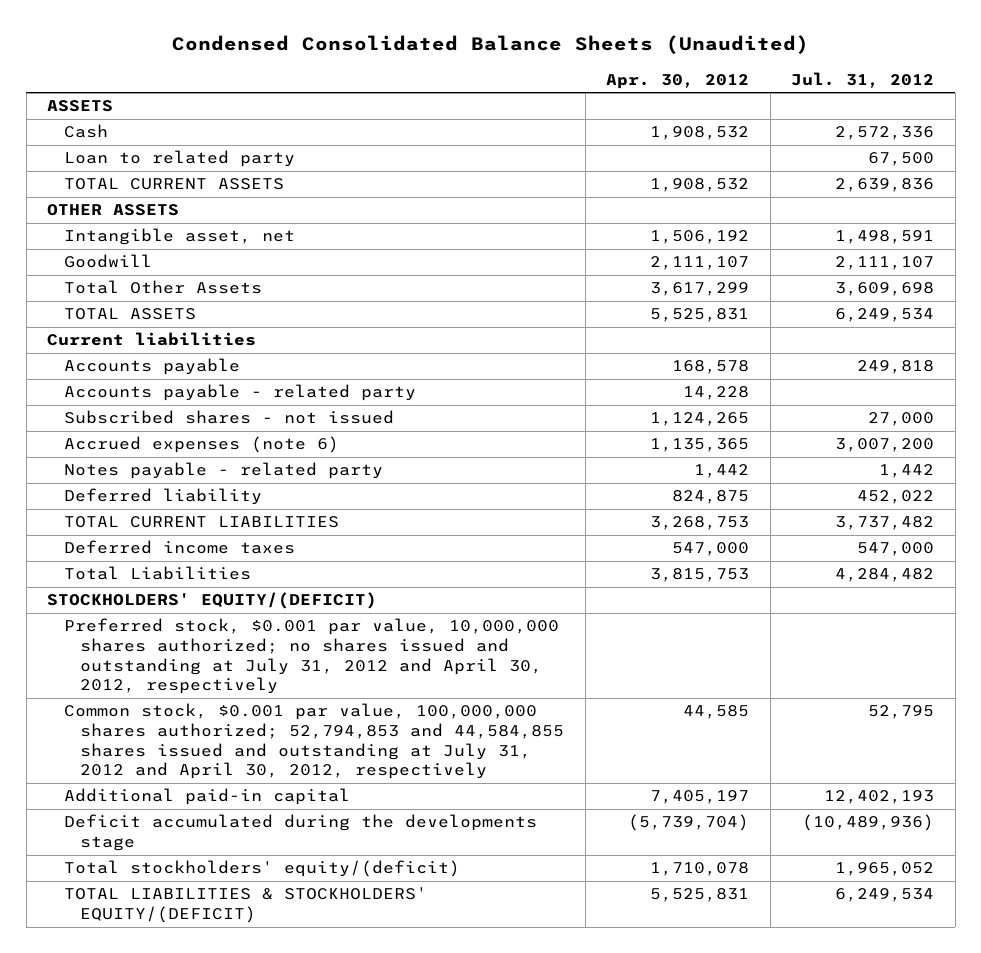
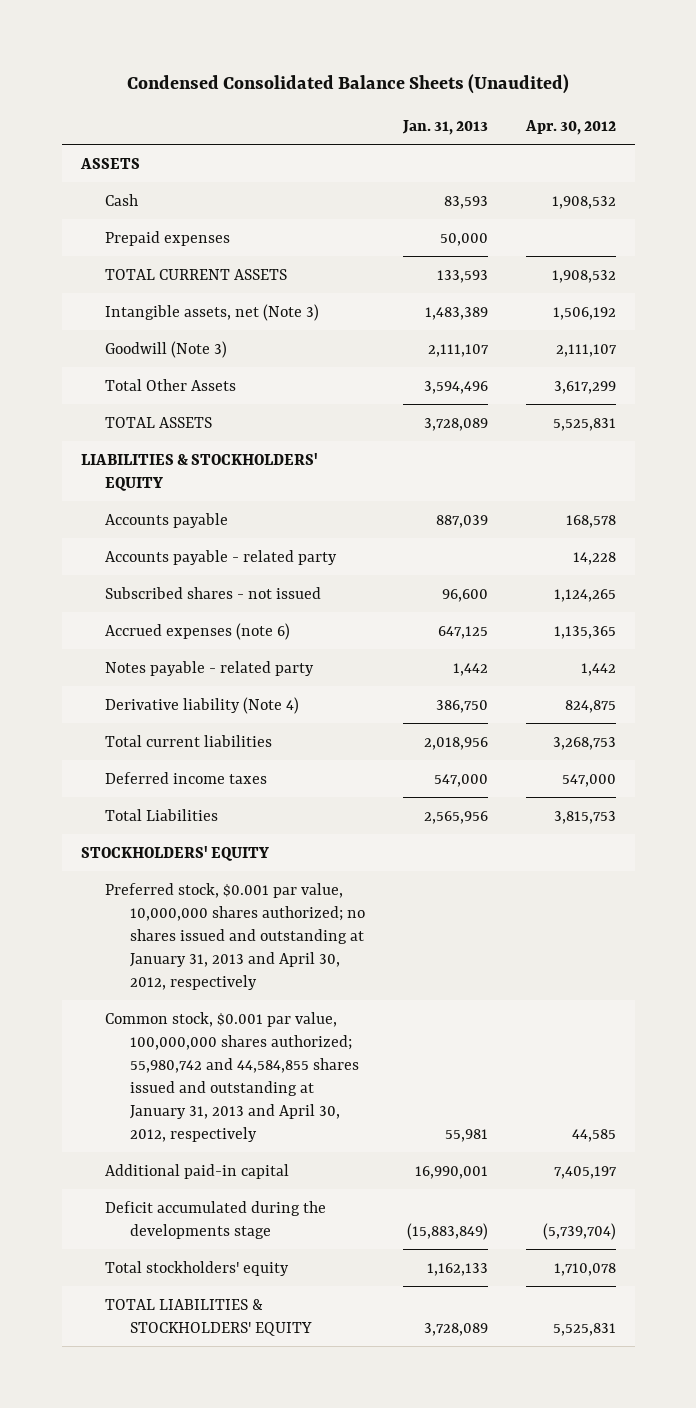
- | Apr. 30, 2012 | Jul. 31, 2012
+ | Jan. 31, 2013 | Apr. 30, 2012
- Loan to related party | | 67,500
+ Prepaid expenses | 50,000 |
- OTHER ASSETS
- Intangible asset, net | 1,506,192 | 1,498,591
- Goodwill | 2,111,107 | 2,111,107
+ Intangible assets, net (Note 3) | 1,483,389 | 1,506,192
+ Goodwill (Note 3) | 2,111,107 | 2,111,107
- Current liabilities
+ LIABILITIES & STOCKHOLDERS' EQUITY
- Deferred liability | 824,875 | 452,022
- TOTAL CURRENT LIABILITIES | 3,268,753 | 3,737,482
+ Derivative liability (Note 4) | 386,750 | 824,875
+ Total current liabilities | 2,018,956 | 3,268,753
- STOCKHOLDERS' EQUITY/(DEFICIT)
- Preferred stock, $0.001 par value, 10,000,000 shares authorized; no shares issued and outstanding at July 31, 2012 and April 30, 2012, respectively
- Common stock, $0.001 par value, 100,000,000 shares authorized; 52,794,853 and 44,584,855 shares issued and outstanding at July 31, 2012 and April 30, 2012, respectively | 44,585 | 52,795
+ STOCKHOLDERS' EQUITY
+ Preferred stock, $0.001 par value, 10,000,000 shares authorized; no shares issued and outstanding at January 31, 2013 and April 30, 2012, respectively
+ Common stock, $0.001 par value, 100,000,000 shares authorized; 55,980,742 and 44,584,855 shares issued and outstanding at January 31, 2013 and April 30, 2012, respectively | 55,981 | 44,585
- Total stockholders' equity/(deficit) | 1,710,078 | 1,965,052
- TOTAL LIABILITIES & STOCKHOLDERS' EQUITY/(DEFICIT) | 5,525,831 | 6,249,534
+ Total stockholders' equity | 1,162,133 | 1,710,078
+ TOTAL LIABILITIES & STOCKHOLDERS' EQUITY | 3,728,089 | 5,525,831

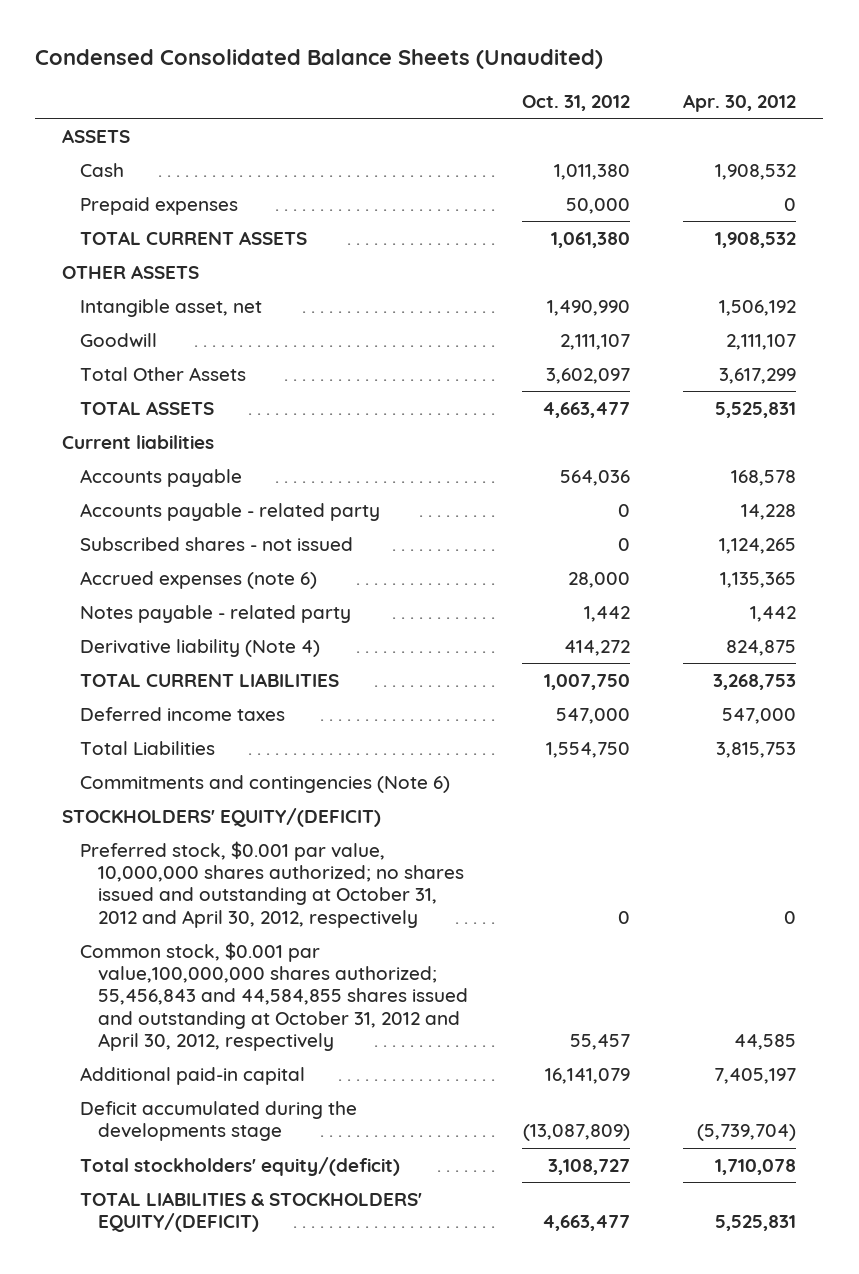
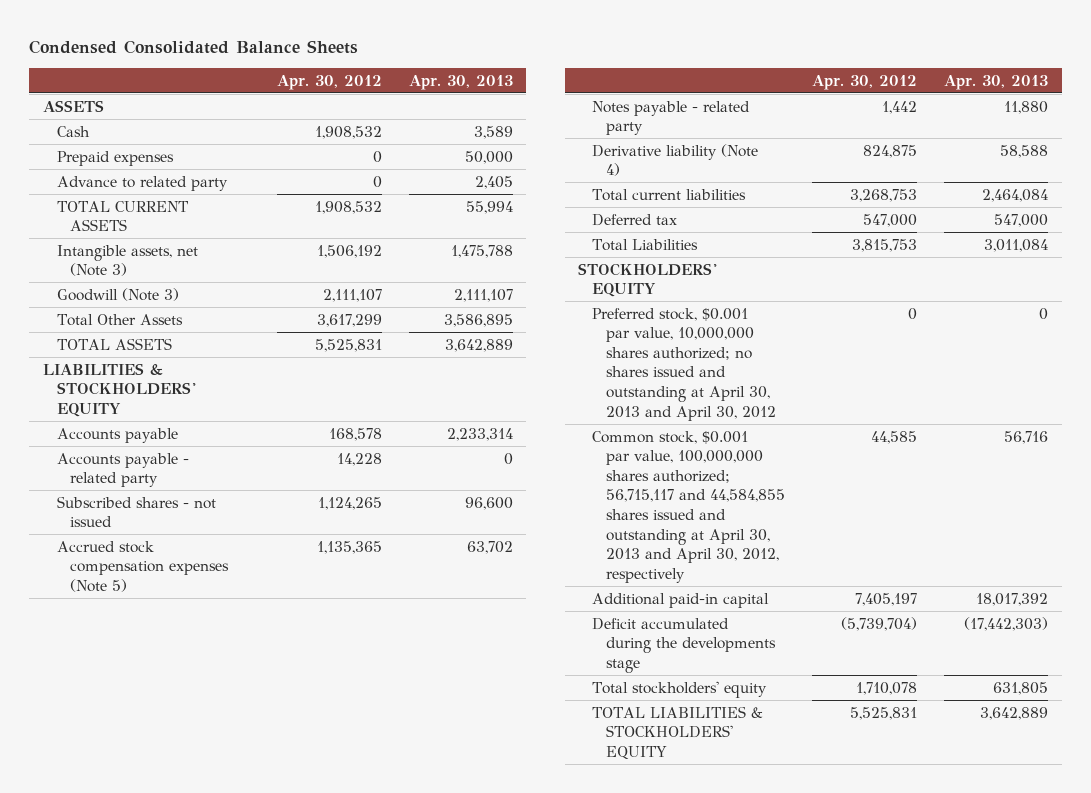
- Condensed Consolidated Balance Sheets (Unaudited)
+ Condensed Consolidated Balance Sheets
- | Oct. 31, 2012 | Apr. 30, 2012
+ | Apr. 30, 2012 | Apr. 30, 2013
+ Advance to related party | 0 | 2,405
- OTHER ASSETS
- Intangible asset, net | 1,490,990 | 1,506,192
- Goodwill | 2,111,107 | 2,111,107
+ Intangible assets, net (Note 3) | 1,506,192 | 1,475,788
+ Goodwill (Note 3) | 2,111,107 | 2,111,107
- Current liabilities
+ LIABILITIES & STOCKHOLDERS' EQUITY
- Accrued expenses (note 6) | 28,000 | 1,135,365
+ Accrued stock compensation expenses (Note 5) | 1,135,365 | 63,702
- TOTAL CURRENT LIABILITIES | 1,007,750 | 3,268,753
- Deferred income taxes | 547,000 | 547,000
+ Total current liabilities | 3,268,753 | 2,464,084
+ Deferred tax | 547,000 | 547,000
- Commitments and contingencies (Note 6)
- STOCKHOLDERS' EQUITY/(DEFICIT)
- Preferred stock, $0.001 par value, 10,000,000 shares authorized; no shares issued and outstanding at October 31, 2012 and April 30, 2012, respectively | 0 | 0
- Common stock, $0.001 par value,100,000,000 shares authorized; 55,456,843 and 44,584,855 shares issued and outstanding at October 31, 2012 and April 30, 2012, respectively | 55,457 | 44,585
+ STOCKHOLDERS' EQUITY
+ Preferred stock, $0.001 par value, 10,000,000 shares authorized; no shares issued and outstanding at April 30, 2013 and April 30, 2012 | 0 | 0
+ Common stock, $0.001 par value, 100,000,000 shares authorized; 56,715,117 and 44,584,855 shares issued and outstanding at April 30, 2013 and April 30, 2012, respectively | 44,585 | 56,716
- Total stockholders' equity/(deficit) | 3,108,727 | 1,710,078
- TOTAL LIABILITIES & STOCKHOLDERS' EQUITY/(DEFICIT) | 4,663,477 | 5,525,831
+ Total stockholders' equity | 1,710,078 | 631,805
+ TOTAL LIABILITIES & STOCKHOLDERS' EQUITY | 5,525,831 | 3,642,889

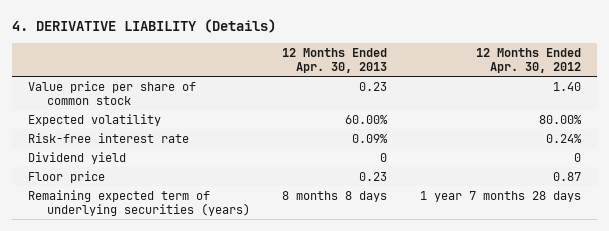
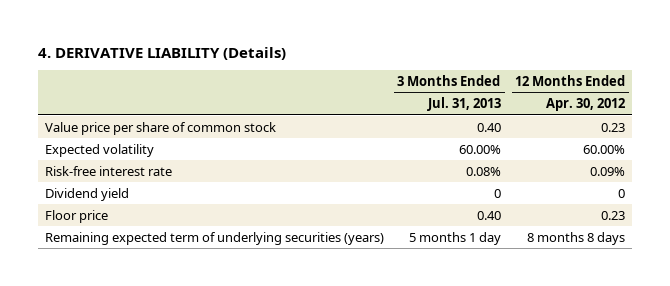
- | 12 Months Ended Apr. 30, 2013 | 12 Months Ended Apr. 30, 2012
+ | 3 Months Ended Jul. 31, 2013 | 12 Months Ended Apr. 30, 2012
- Value price per share of common stock | 0.23 | 1.40
- Expected volatility | 60.00% | 80.00%
- Risk-free interest rate | 0.09% | 0.24%
+ Value price per share of common stock | 0.40 | 0.23
+ Expected volatility | 60.00% | 60.00%
+ Risk-free interest rate | 0.08% | 0.09%
- Floor price | 0.23 | 0.87
- Remaining expected term of underlying securities (years) | 8 months 8 days | 1 year 7 months 28 days
+ Floor price | 0.40 | 0.23
+ Remaining expected term of underlying securities (years) | 5 months 1 day | 8 months 8 days

